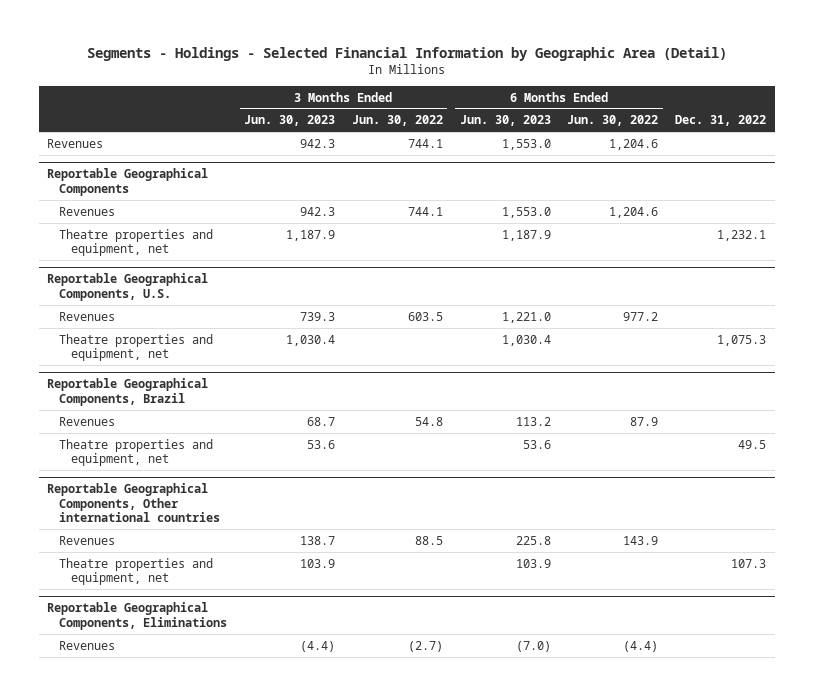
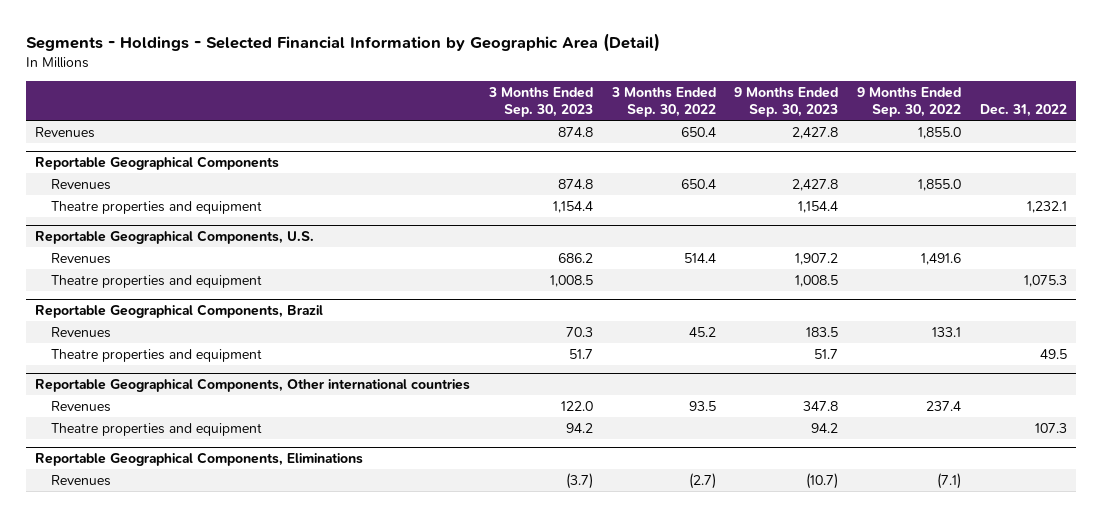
- | 3 Months Ended Jun. 30, 2023 | 3 Months Ended Jun. 30, 2022 | 6 Months Ended Jun. 30, 2023 | 6 Months Ended Jun. 30, 2022 | Dec. 31, 2022
+ | 3 Months Ended Sep. 30, 2023 | 3 Months Ended Sep. 30, 2022 | 9 Months Ended Sep. 30, 2023 | 9 Months Ended Sep. 30, 2022 | Dec. 31, 2022
@ Reportable Geographical Components
- Theatre properties and equipment, net | 1,187.9 | | 1,187.9 | | 1,232.1
+ Theatre properties and equipment | 1,154.4 | | 1,154.4 | | 1,232.1
@ Reportable Geographical Components, U.S.
- Theatre properties and equipment, net | 1,030.4 | | 1,030.4 | | 1,075.3
+ Theatre properties and equipment | 1,008.5 | | 1,008.5 | | 1,075.3
@ Reportable Geographical Components, Brazil
- Theatre properties and equipment, net | 53.6 | | 53.6 | | 49.5
+ Theatre properties and equipment | 51.7 | | 51.7 | | 49.5
@ Reportable Geographical Components, Other international countries
- Theatre properties and equipment, net | 103.9 | | 103.9 | | 107.3
+ Theatre properties and equipment | 94.2 | | 94.2 | | 107.3

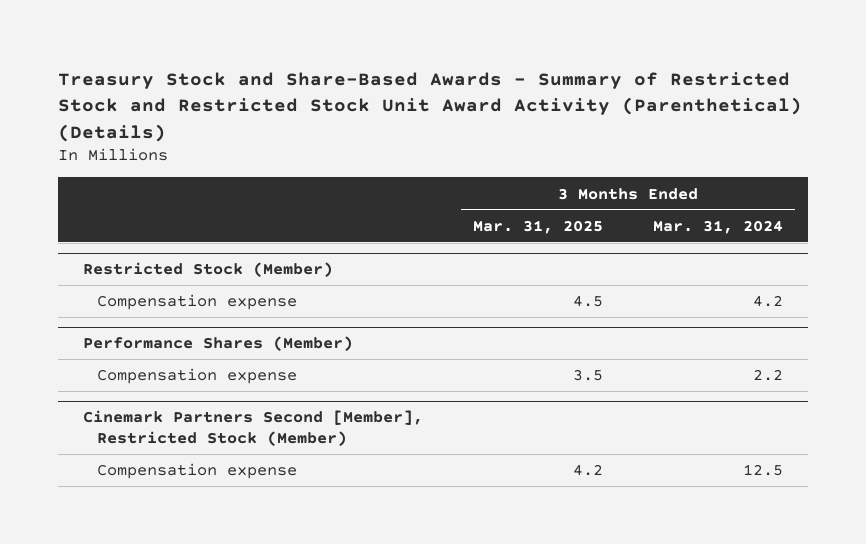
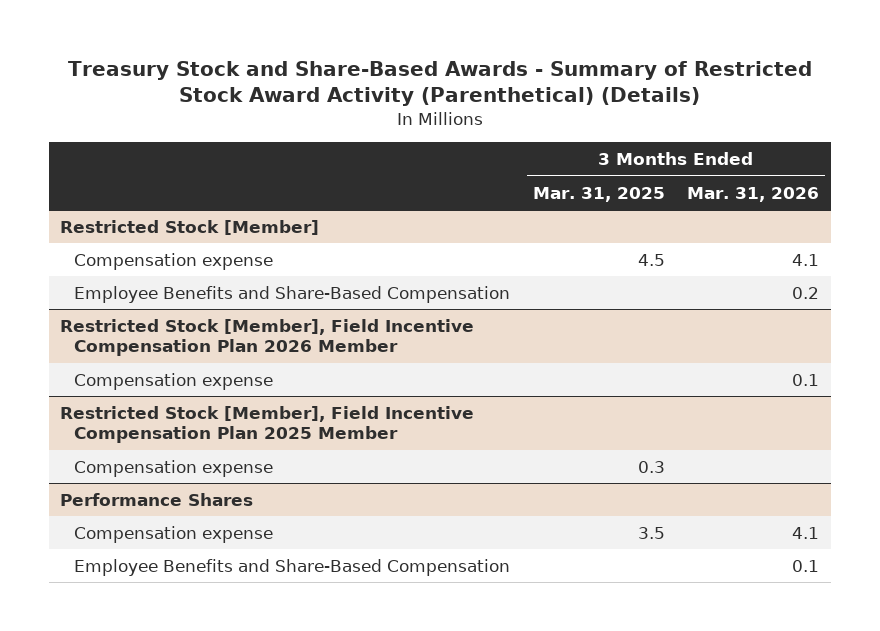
- Treasury Stock and Share-Based Awards - Summary of Restricted Stock and Restricted Stock Unit Award Activity (Parenthetical) (Details)
+ Treasury Stock and Share-Based Awards - Summary of Restricted Stock Award Activity (Parenthetical) (Details)
- | 3 Months Ended Mar. 31, 2025 | 3 Months Ended Mar. 31, 2024
+ | 3 Months Ended Mar. 31, 2025 | 3 Months Ended Mar. 31, 2026
- Restricted Stock (Member)
+ Restricted Stock [Member]
- Performance Shares (Member)
+ Employee Benefits and Share-Based Compensation | | 0.2
+ Restricted Stock [Member], Field Incentive Compensation Plan 2026 Member
+ Compensation expense | | 0.1
+ Restricted Stock [Member], Field Incentive Compensation Plan 2025 Member
+ Compensation expense | 0.3 |
+ Performance Shares
- Cinemark Partners Second [Member], Restricted Stock (Member)
- Compensation expense | 4.2 | 12.5
+ Employee Benefits and Share-Based Compensation | | 0.1

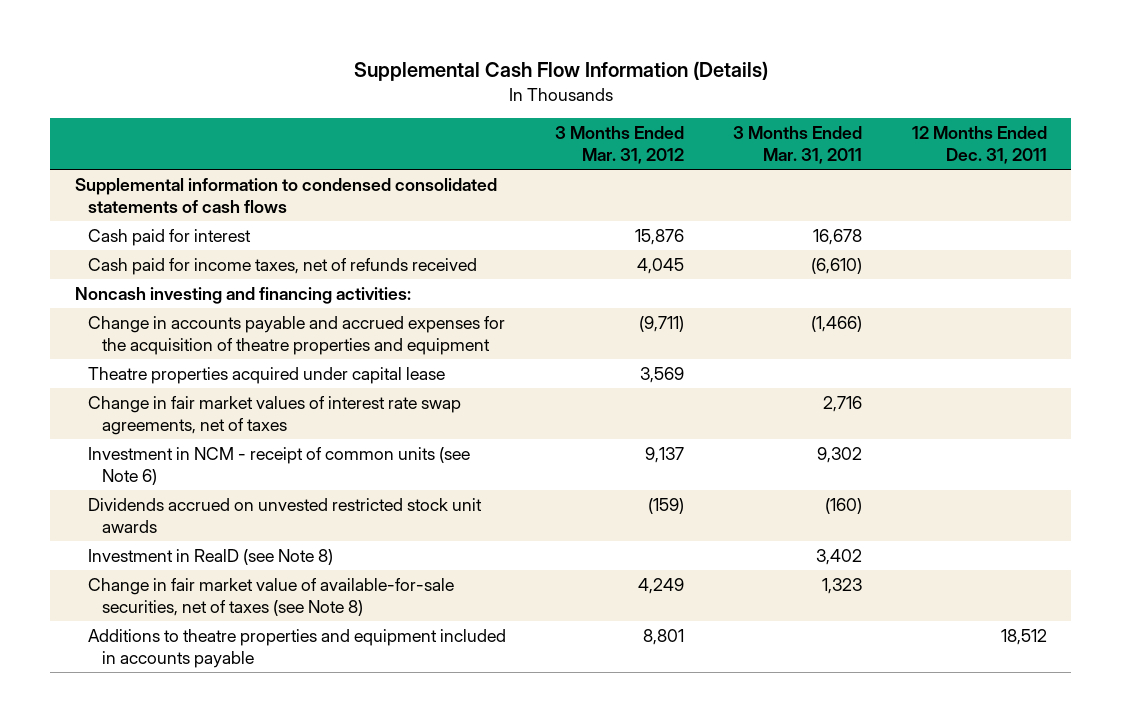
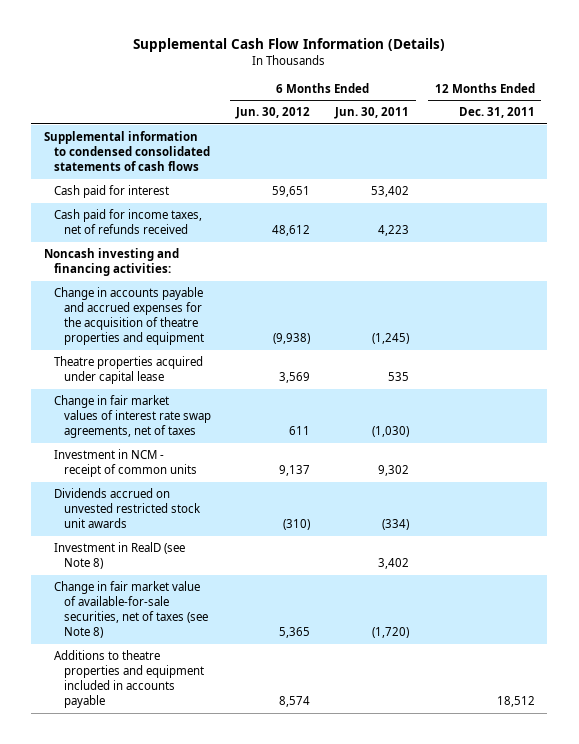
- | 3 Months Ended Mar. 31, 2012 | 3 Months Ended Mar. 31, 2011 | 12 Months Ended Dec. 31, 2011
+ | 6 Months Ended Jun. 30, 2012 | 6 Months Ended Jun. 30, 2011 | 12 Months Ended Dec. 31, 2011
- Investment in NCM - receipt of common units (see Note 6) | 9,137 | 9,302 |
+ Investment in NCM - receipt of common units | 9,137 | 9,302 |

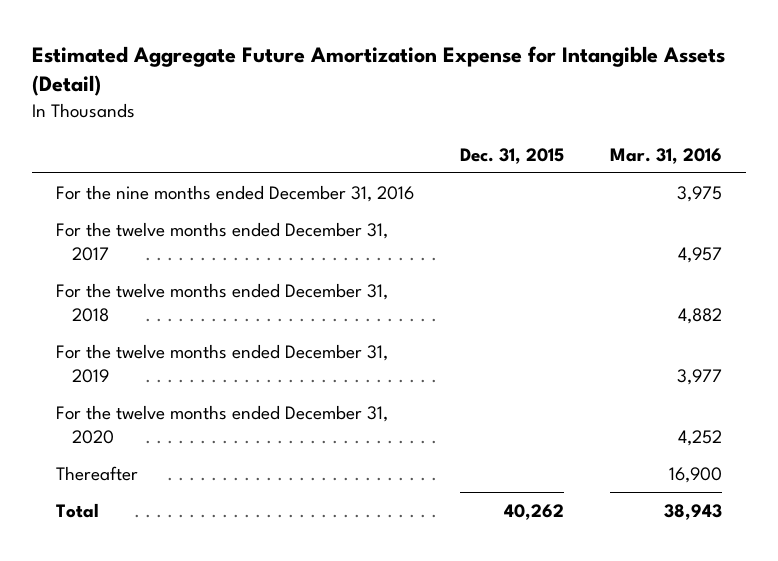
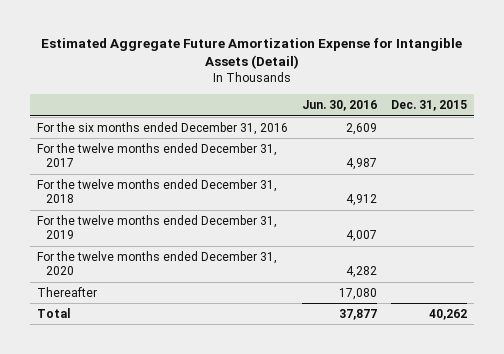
- | Dec. 31, 2015 | Mar. 31, 2016
+ | Jun. 30, 2016 | Dec. 31, 2015
- For the nine months ended December 31, 2016 | | 3,975
+ For the six months ended December 31, 2016 | 2,609 |

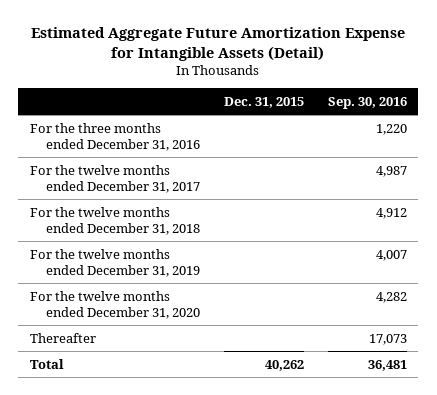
- | Jun. 30, 2016 | Dec. 31, 2015
+ | Dec. 31, 2015 | Sep. 30, 2016
- For the six months ended December 31, 2016 | 2,609 |
+ For the three months ended December 31, 2016 | | 1,220

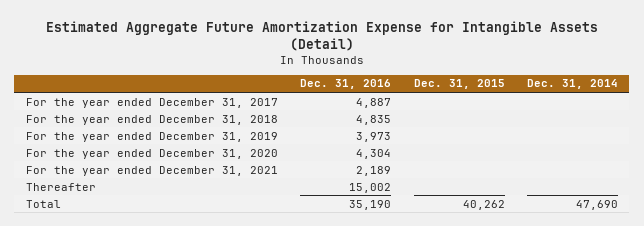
- | Dec. 31, 2015 | Sep. 30, 2016
+ | Dec. 31, 2016 | Dec. 31, 2015 | Dec. 31, 2014
- For the three months ended December 31, 2016 | | 1,220
- For the twelve months ended December 31, 2017 | | 4,987
- For the twelve months ended December 31, 2018 | | 4,912
- For the twelve months ended December 31, 2019 | | 4,007
- For the twelve months ended December 31, 2020 | | 4,282
+ For the year ended December 31, 2017 | 4,887 | |
+ For the year ended December 31, 2018 | 4,835 | |
+ For the year ended December 31, 2019 | 3,973 | |
+ For the year ended December 31, 2020 | 4,304 | |
+ For the year ended December 31, 2021 | 2,189 | |

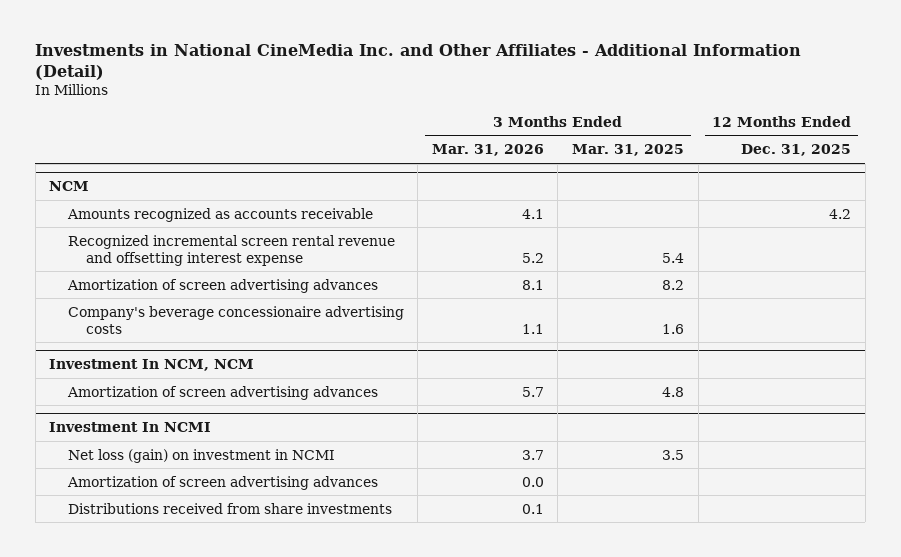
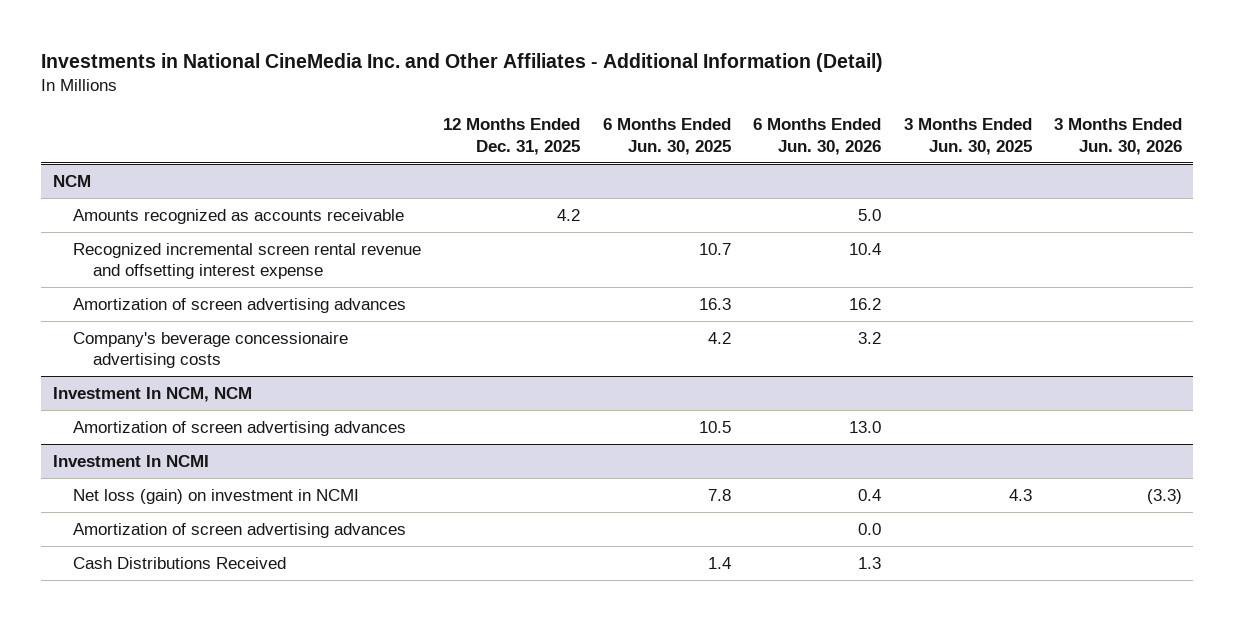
- | 3 Months Ended Mar. 31, 2026 | 3 Months Ended Mar. 31, 2025 | 12 Months Ended Dec. 31, 2025
+ | 12 Months Ended Dec. 31, 2025 | 6 Months Ended Jun. 30, 2025 | 6 Months Ended Jun. 30, 2026 | 3 Months Ended Jun. 30, 2025 | 3 Months Ended Jun. 30, 2026
@ Investment In NCMI
- Distributions received from share investments | 0.1 | |
+ Cash Distributions Received | | 1.4 | 1.3 | |

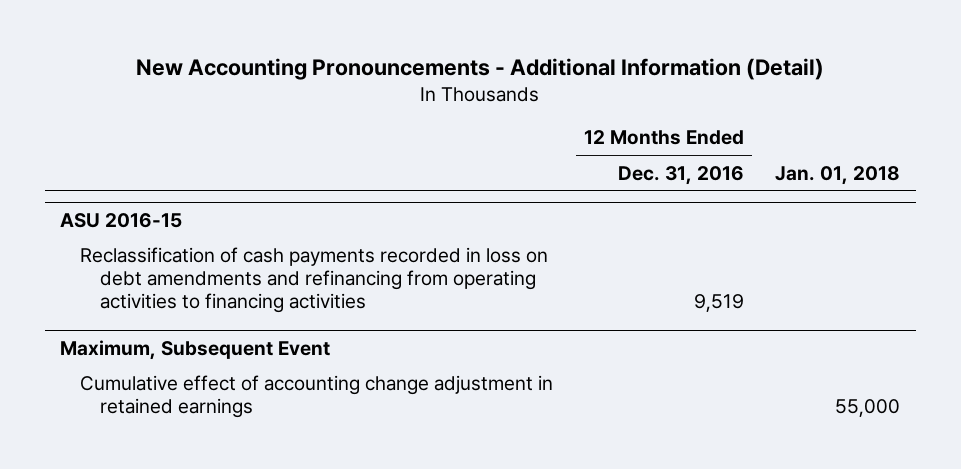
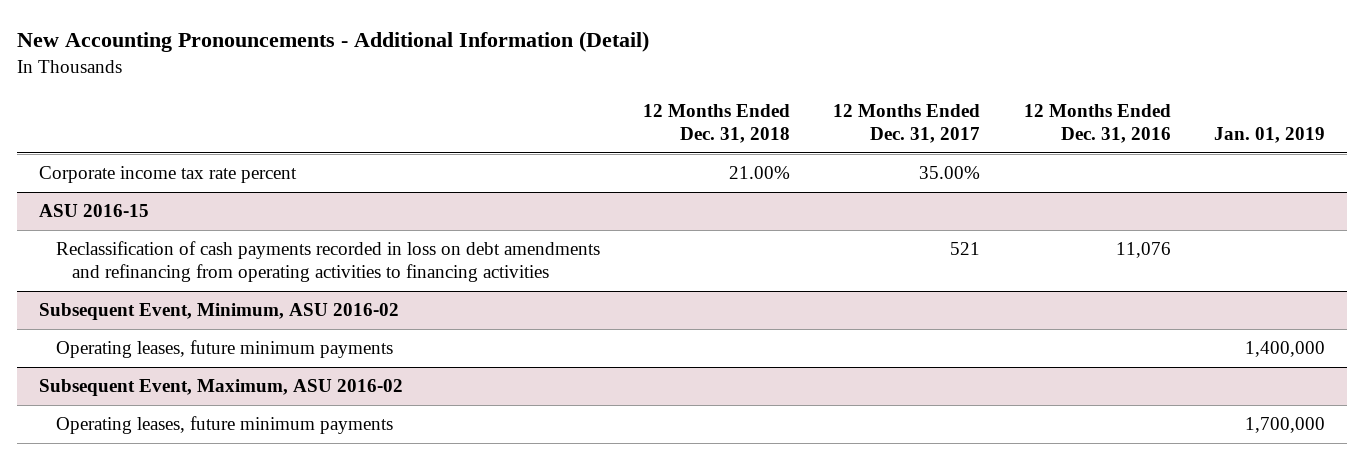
- | 12 Months Ended Dec. 31, 2016 | Jan. 01, 2018
+ | 12 Months Ended Dec. 31, 2018 | 12 Months Ended Dec. 31, 2017 | 12 Months Ended Dec. 31, 2016 | Jan. 01, 2019
+ Corporate income tax rate percent | 21.00% | 35.00% | |
@ ASU 2016-15
- Reclassification of cash payments recorded in loss on debt amendments and refinancing from operating activities to financing activities | 9,519 |
- Maximum, Subsequent Event
- Cumulative effect of accounting change adjustment in retained earnings | | 55,000
@ ASU 2016-15
+ Reclassification of cash payments recorded in loss on debt amendments and refinancing from operating activities to financing activities | | 521 | 11,076 |
+ Subsequent Event, Minimum, ASU 2016-02
+ Operating leases, future minimum payments | | | | 1,400,000
+ Subsequent Event, Maximum, ASU 2016-02
+ Operating leases, future minimum payments | | | | 1,700,000

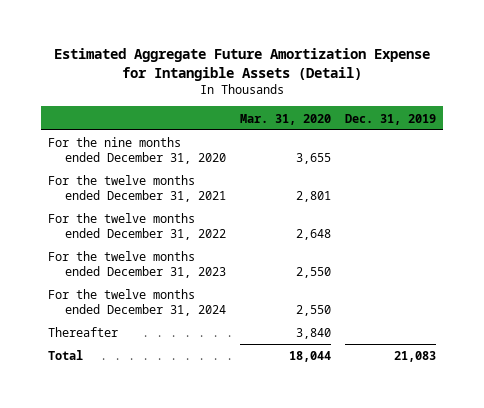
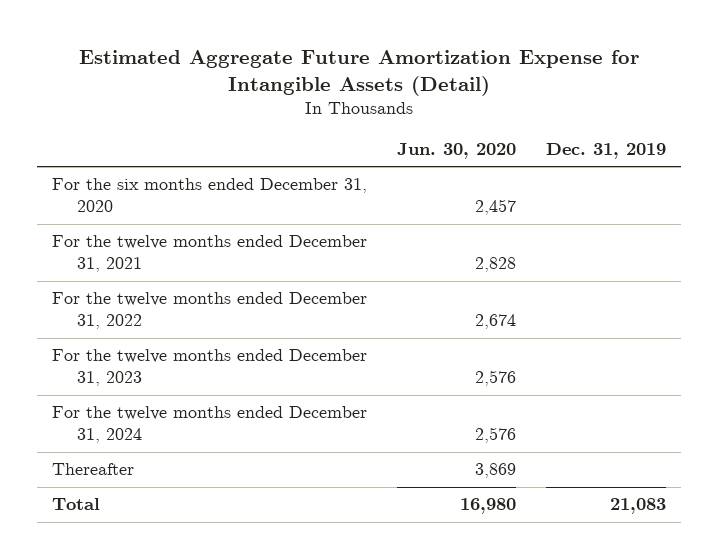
- | Mar. 31, 2020 | Dec. 31, 2019
+ | Jun. 30, 2020 | Dec. 31, 2019
- For the nine months ended December 31, 2020 | 3,655 |
+ For the six months ended December 31, 2020 | 2,457 |

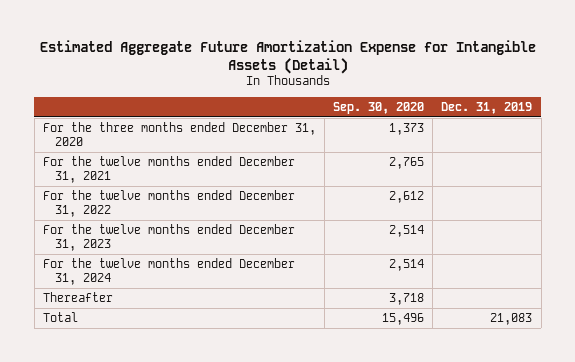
- | Jun. 30, 2020 | Dec. 31, 2019
+ | Sep. 30, 2020 | Dec. 31, 2019
- For the six months ended December 31, 2020 | 2,457 |
+ For the three months ended December 31, 2020 | 1,373 |

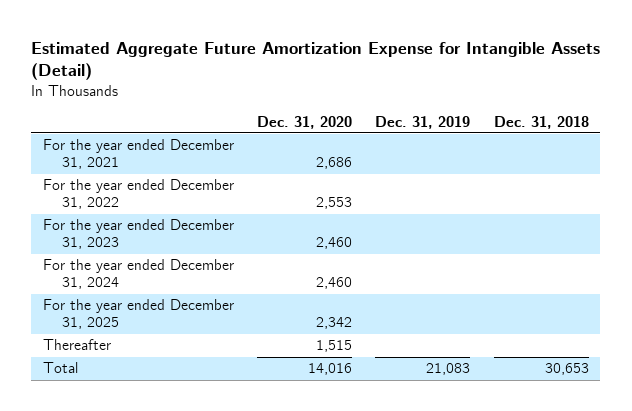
- | Sep. 30, 2020 | Dec. 31, 2019
+ | Dec. 31, 2020 | Dec. 31, 2019 | Dec. 31, 2018
- For the three months ended December 31, 2020 | 1,373 |
- For the twelve months ended December 31, 2021 | 2,765 |
- For the twelve months ended December 31, 2022 | 2,612 |
- For the twelve months ended December 31, 2023 | 2,514 |
- For the twelve months ended December 31, 2024 | 2,514 |
+ For the year ended December 31, 2021 | 2,686 | |
+ For the year ended December 31, 2022 | 2,553 | |
+ For the year ended December 31, 2023 | 2,460 | |
+ For the year ended December 31, 2024 | 2,460 | |
+ For the year ended December 31, 2025 | 2,342 | |

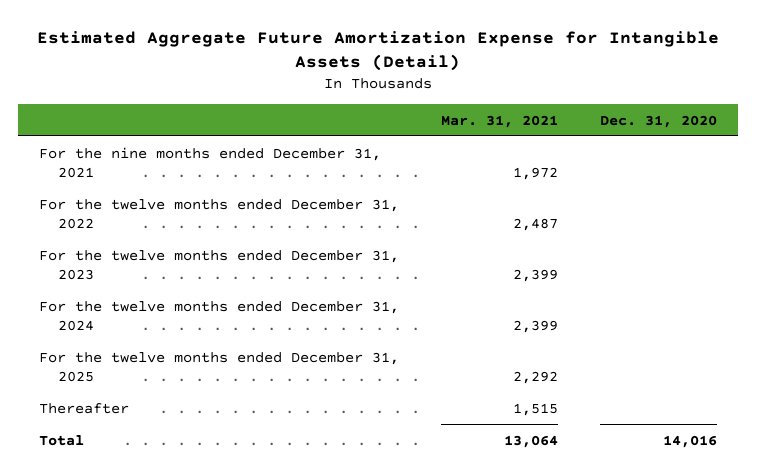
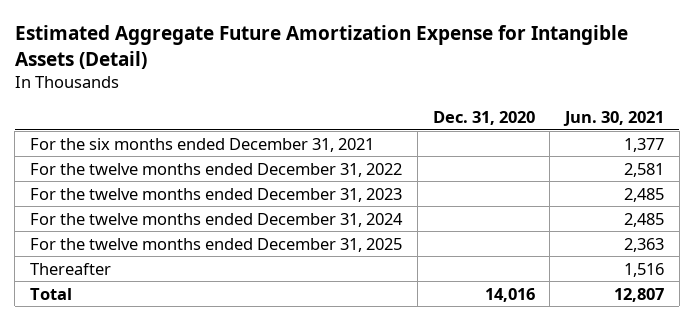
- | Mar. 31, 2021 | Dec. 31, 2020
+ | Dec. 31, 2020 | Jun. 30, 2021
- For the nine months ended December 31, 2021 | 1,972 |
+ For the six months ended December 31, 2021 | | 1,377

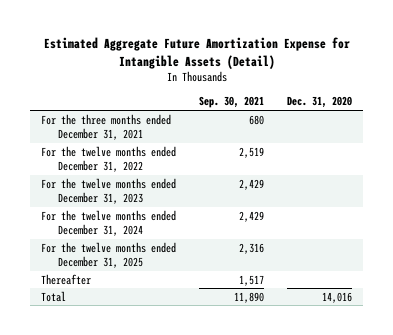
- | Dec. 31, 2020 | Jun. 30, 2021
+ | Sep. 30, 2021 | Dec. 31, 2020
- For the six months ended December 31, 2021 | | 1,377
+ For the three months ended December 31, 2021 | 680 |

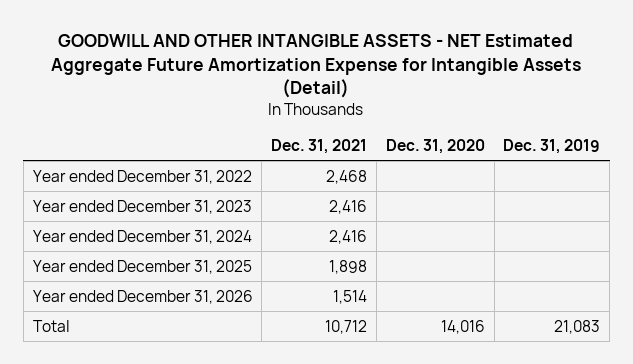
- Estimated Aggregate Future Amortization Expense for Intangible Assets (Detail)
+ GOODWILL AND OTHER INTANGIBLE ASSETS - NET Estimated Aggregate Future Amortization Expense for Intangible Assets (Detail)
- | Sep. 30, 2021 | Dec. 31, 2020
+ | Dec. 31, 2021 | Dec. 31, 2020 | Dec. 31, 2019
- For the three months ended December 31, 2021 | 680 |
- For the twelve months ended December 31, 2022 | 2,519 |
- For the twelve months ended December 31, 2023 | 2,429 |
- For the twelve months ended December 31, 2024 | 2,429 |
- For the twelve months ended December 31, 2025 | 2,316 |
- Thereafter | 1,517 |
+ Year ended December 31, 2022 | 2,468 | |
+ Year ended December 31, 2023 | 2,416 | |
+ Year ended December 31, 2024 | 2,416 | |
+ Year ended December 31, 2025 | 1,898 | |
+ Year ended December 31, 2026 | 1,514 | |

